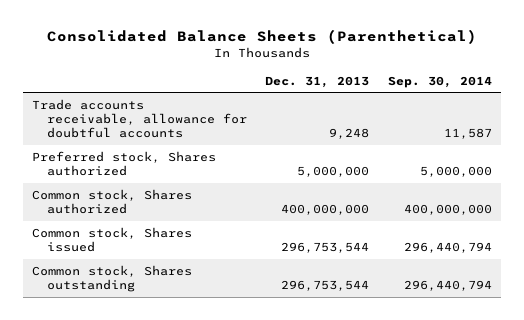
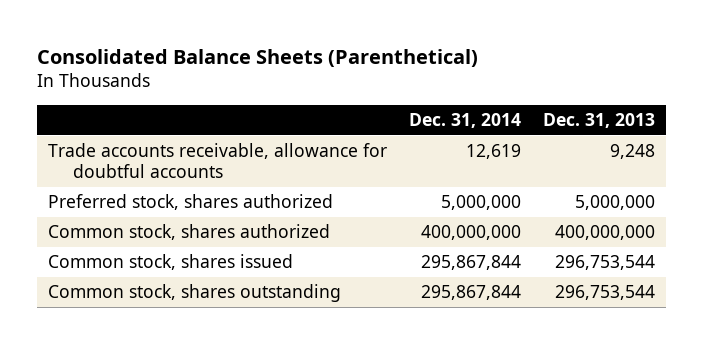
- | Dec. 31, 2013 | Sep. 30, 2014
+ | Dec. 31, 2014 | Dec. 31, 2013
- Preferred stock, Shares authorized | 5,000,000 | 5,000,000
- Common stock, Shares authorized | 400,000,000 | 400,000,000
- Common stock, Shares issued | 296,753,544 | 296,440,794
- Common stock, Shares outstanding | 296,753,544 | 296,440,794
+ Preferred stock, shares authorized | 5,000,000 | 5,000,000
+ Common stock, shares authorized | 400,000,000 | 400,000,000
+ Common stock, shares issued | 295,867,844 | 296,753,544
+ Common stock, shares outstanding | 295,867,844 | 296,753,544

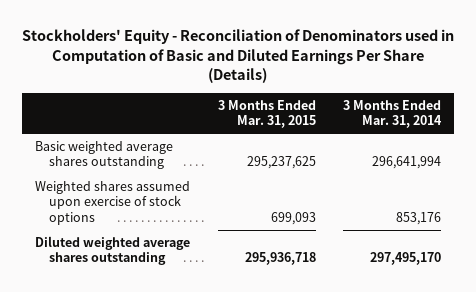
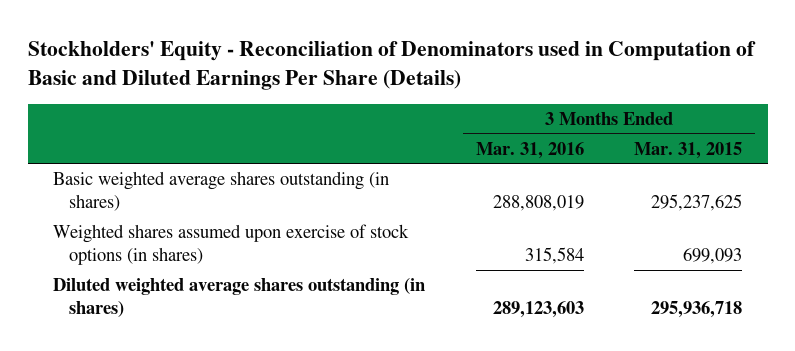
- | 3 Months Ended Mar. 31, 2015 | 3 Months Ended Mar. 31, 2014
+ | 3 Months Ended Mar. 31, 2016 | 3 Months Ended Mar. 31, 2015
- Basic weighted average shares outstanding | 295,237,625 | 296,641,994
- Weighted shares assumed upon exercise of stock options | 699,093 | 853,176
- Diluted weighted average shares outstanding | 295,936,718 | 297,495,170
+ Basic weighted average shares outstanding (in shares) | 288,808,019 | 295,237,625
+ Weighted shares assumed upon exercise of stock options (in shares) | 315,584 | 699,093
+ Diluted weighted average shares outstanding (in shares) | 289,123,603 | 295,936,718

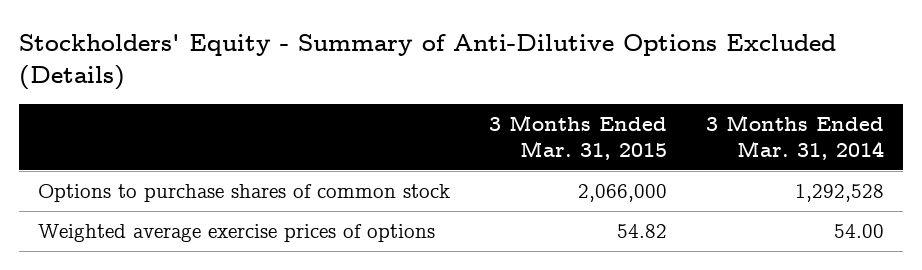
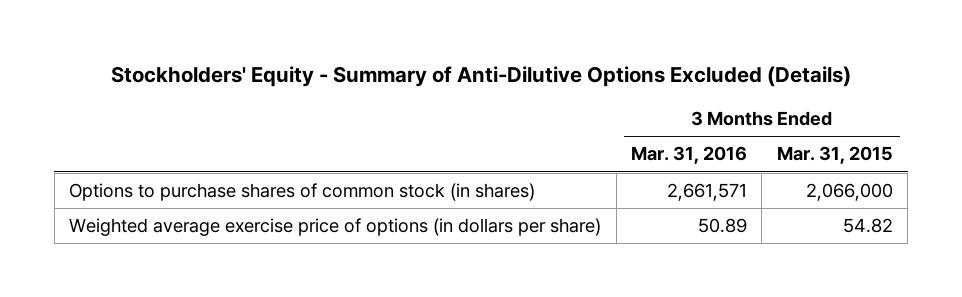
- | 3 Months Ended Mar. 31, 2015 | 3 Months Ended Mar. 31, 2014
+ | 3 Months Ended Mar. 31, 2016 | 3 Months Ended Mar. 31, 2015
- Options to purchase shares of common stock | 2,066,000 | 1,292,528
- Weighted average exercise prices of options | 54.82 | 54.00
+ Options to purchase shares of common stock (in shares) | 2,661,571 | 2,066,000
+ Weighted average exercise price of options (in dollars per share) | 50.89 | 54.82

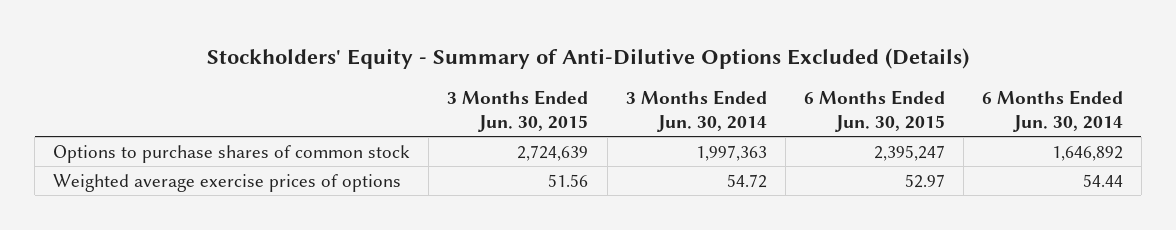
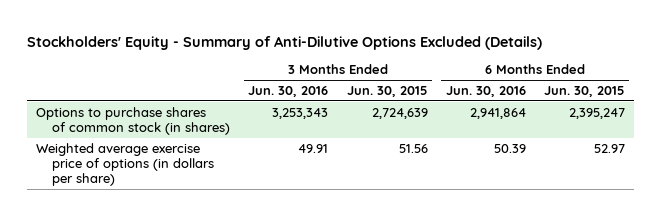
- | 3 Months Ended Jun. 30, 2015 | 3 Months Ended Jun. 30, 2014 | 6 Months Ended Jun. 30, 2015 | 6 Months Ended Jun. 30, 2014
+ | 3 Months Ended Jun. 30, 2016 | 3 Months Ended Jun. 30, 2015 | 6 Months Ended Jun. 30, 2016 | 6 Months Ended Jun. 30, 2015
- Options to purchase shares of common stock | 2,724,639 | 1,997,363 | 2,395,247 | 1,646,892
- Weighted average exercise prices of options | 51.56 | 54.72 | 52.97 | 54.44
+ Options to purchase shares of common stock (in shares) | 3,253,343 | 2,724,639 | 2,941,864 | 2,395,247
+ Weighted average exercise price of options (in dollars per share) | 49.91 | 51.56 | 50.39 | 52.97

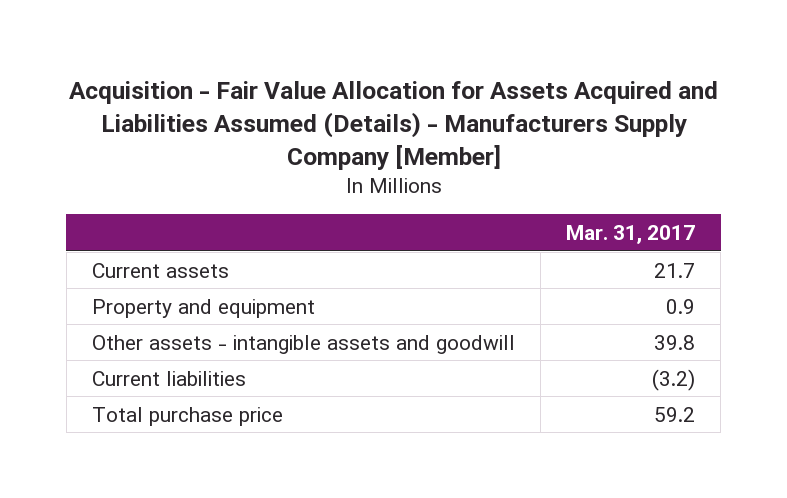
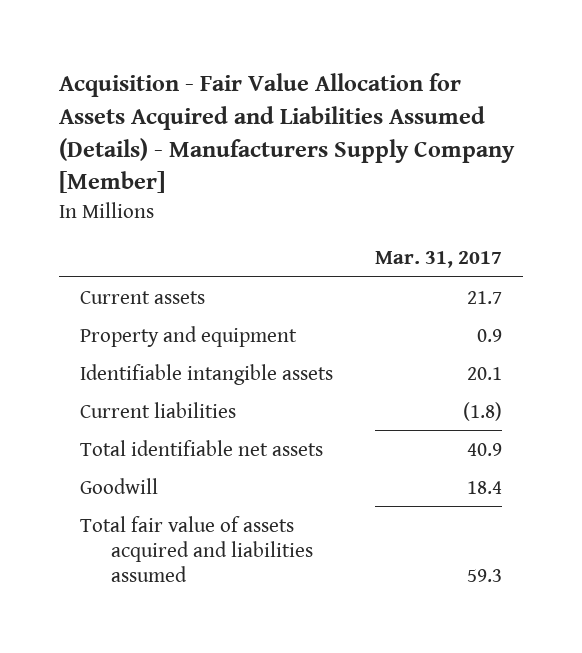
- Other assets - intangible assets and goodwill | 39.8
- Current liabilities | (3.2)
- Total purchase price | 59.2
+ Identifiable intangible assets | 20.1
+ Current liabilities | (1.8)
+ Total identifiable net assets | 40.9
+ Goodwill | 18.4
+ Total fair value of assets acquired and liabilities assumed | 59.3

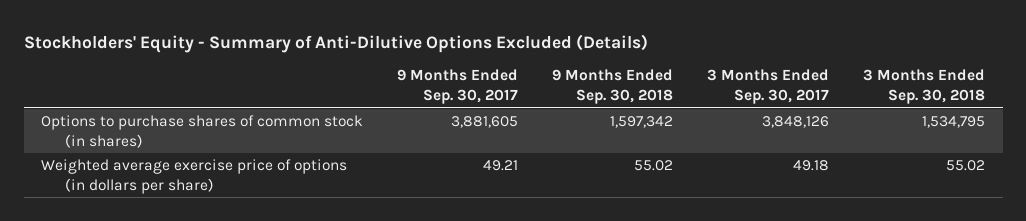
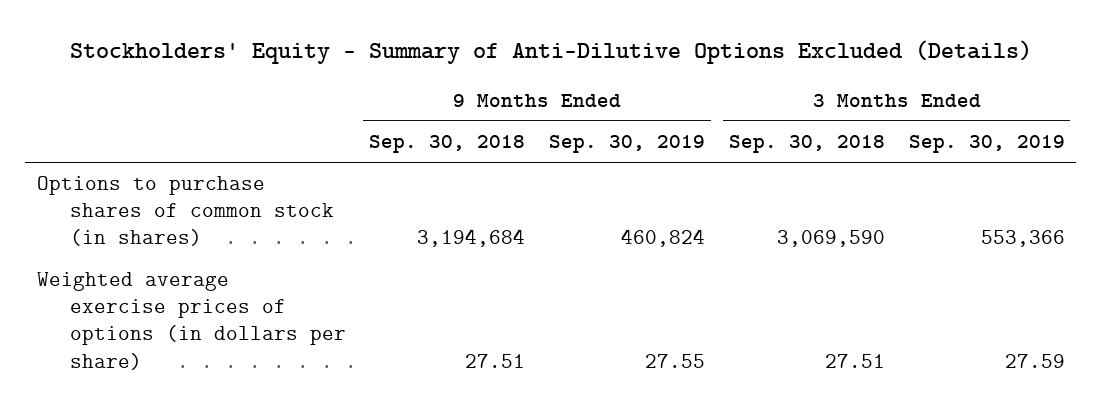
- | 9 Months Ended Sep. 30, 2017 | 9 Months Ended Sep. 30, 2018 | 3 Months Ended Sep. 30, 2017 | 3 Months Ended Sep. 30, 2018
+ | 9 Months Ended Sep. 30, 2018 | 9 Months Ended Sep. 30, 2019 | 3 Months Ended Sep. 30, 2018 | 3 Months Ended Sep. 30, 2019
- Options to purchase shares of common stock (in shares) | 3,881,605 | 1,597,342 | 3,848,126 | 1,534,795
- Weighted average exercise price of options (in dollars per share) | 49.21 | 55.02 | 49.18 | 55.02
+ Options to purchase shares of common stock (in shares) | 3,194,684 | 460,824 | 3,069,590 | 553,366
+ Weighted average exercise prices of options (in dollars per share) | 27.51 | 27.55 | 27.51 | 27.59

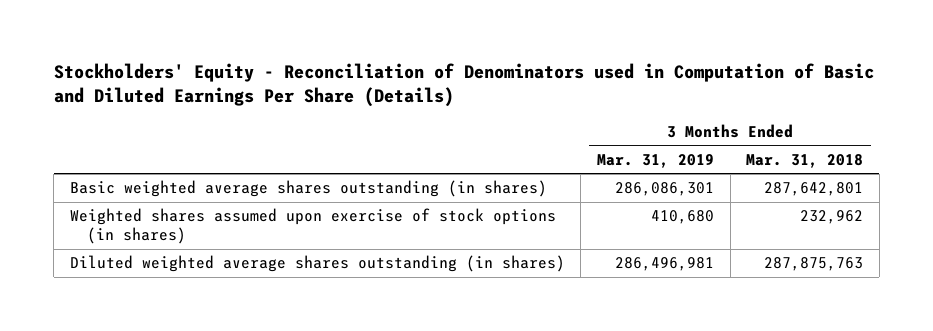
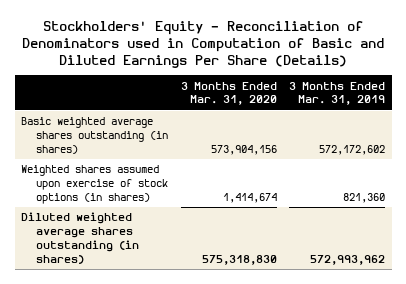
- | 3 Months Ended Mar. 31, 2019 | 3 Months Ended Mar. 31, 2018
+ | 3 Months Ended Mar. 31, 2020 | 3 Months Ended Mar. 31, 2019
- Basic weighted average shares outstanding (in shares) | 286,086,301 | 287,642,801
- Weighted shares assumed upon exercise of stock options (in shares) | 410,680 | 232,962
- Diluted weighted average shares outstanding (in shares) | 286,496,981 | 287,875,763
+ Basic weighted average shares outstanding (in shares) | 573,904,156 | 572,172,602
+ Weighted shares assumed upon exercise of stock options (in shares) | 1,414,674 | 821,360
+ Diluted weighted average shares outstanding (in shares) | 575,318,830 | 572,993,962

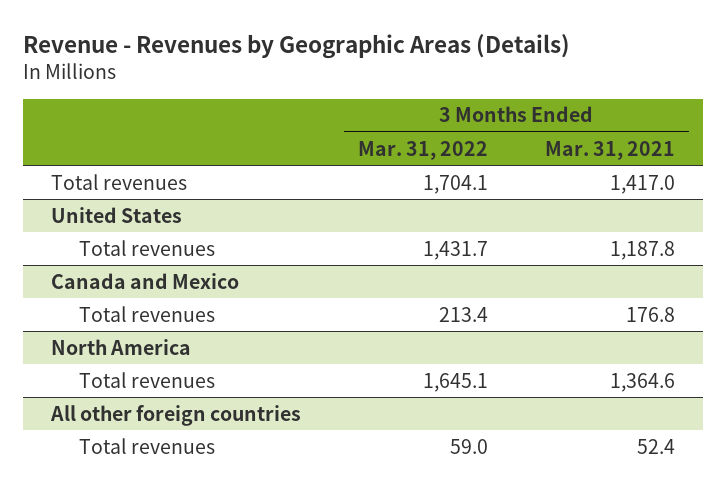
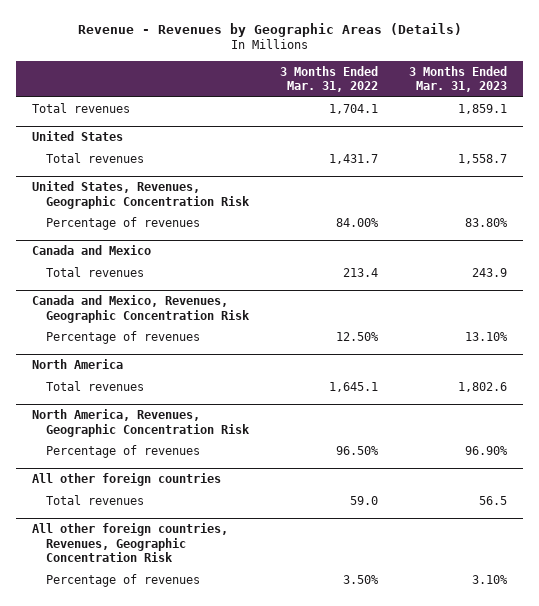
- | 3 Months Ended Mar. 31, 2022 | 3 Months Ended Mar. 31, 2021
+ | 3 Months Ended Mar. 31, 2022 | 3 Months Ended Mar. 31, 2023
+ United States, Revenues, Geographic Concentration Risk
+ Percentage of revenues | 84.00% | 83.80%
+ Canada and Mexico, Revenues, Geographic Concentration Risk
+ Percentage of revenues | 12.50% | 13.10%
+ North America, Revenues, Geographic Concentration Risk
+ Percentage of revenues | 96.50% | 96.90%
+ All other foreign countries, Revenues, Geographic Concentration Risk
+ Percentage of revenues | 3.50% | 3.10%

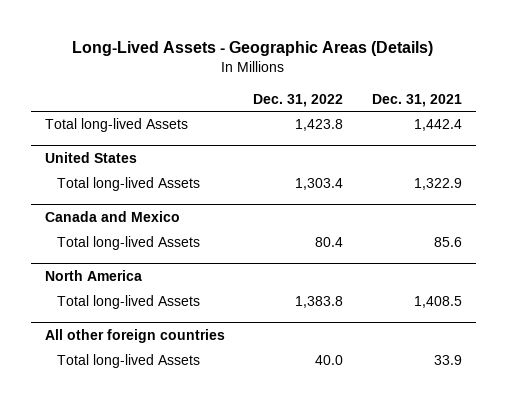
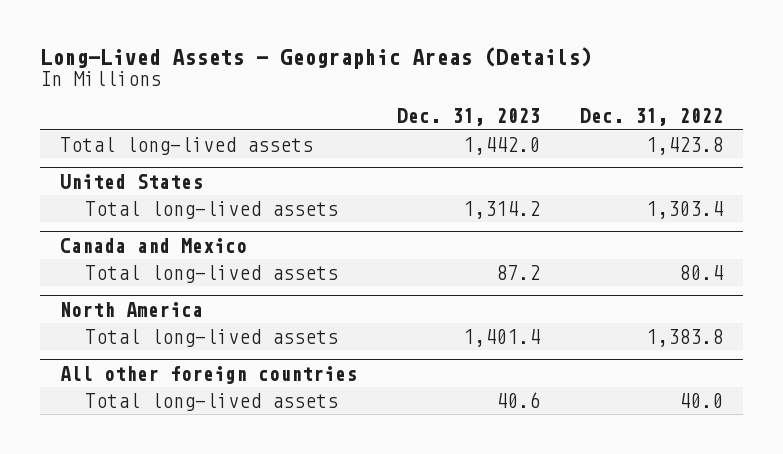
- | Dec. 31, 2022 | Dec. 31, 2021
+ | Dec. 31, 2023 | Dec. 31, 2022
- Total long-lived Assets | 1,423.8 | 1,442.4
+ Total long-lived assets | 1,442.0 | 1,423.8
@ United States
- Total long-lived Assets | 1,303.4 | 1,322.9
+ Total long-lived assets | 1,314.2 | 1,303.4
@ Canada and Mexico
- Total long-lived Assets | 80.4 | 85.6
+ Total long-lived assets | 87.2 | 80.4
@ North America
- Total long-lived Assets | 1,383.8 | 1,408.5
+ Total long-lived assets | 1,401.4 | 1,383.8
@ All other foreign countries
- Total long-lived Assets | 40.0 | 33.9
+ Total long-lived assets | 40.6 | 40.0

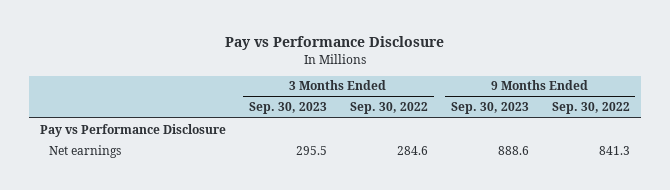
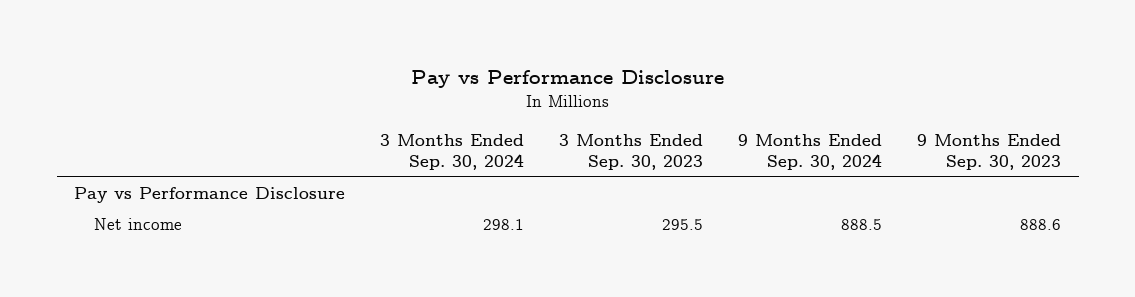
- | 3 Months Ended Sep. 30, 2023 | 3 Months Ended Sep. 30, 2022 | 9 Months Ended Sep. 30, 2023 | 9 Months Ended Sep. 30, 2022
+ | 3 Months Ended Sep. 30, 2024 | 3 Months Ended Sep. 30, 2023 | 9 Months Ended Sep. 30, 2024 | 9 Months Ended Sep. 30, 2023
- Net earnings | 295.5 | 284.6 | 888.6 | 841.3
+ Net income | 298.1 | 295.5 | 888.5 | 888.6

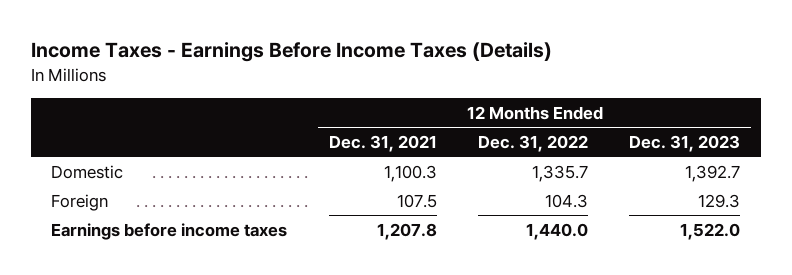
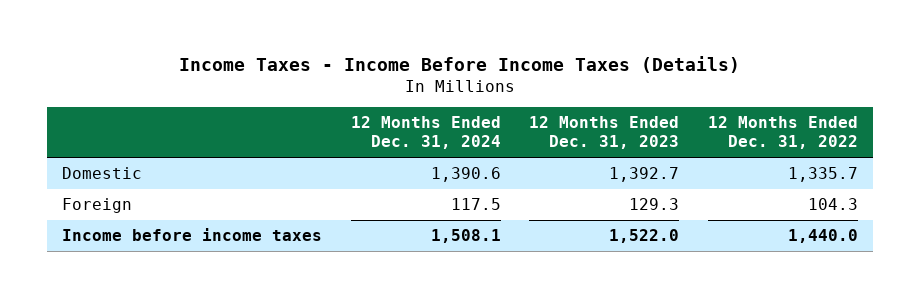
- Income Taxes - Earnings Before Income Taxes (Details)
+ Income Taxes - Income Before Income Taxes (Details)
- | 12 Months Ended Dec. 31, 2021 | 12 Months Ended Dec. 31, 2022 | 12 Months Ended Dec. 31, 2023
+ | 12 Months Ended Dec. 31, 2024 | 12 Months Ended Dec. 31, 2023 | 12 Months Ended Dec. 31, 2022
- Earnings before income taxes | 1,207.8 | 1,440.0 | 1,522.0
+ Income before income taxes | 1,508.1 | 1,522.0 | 1,440.0

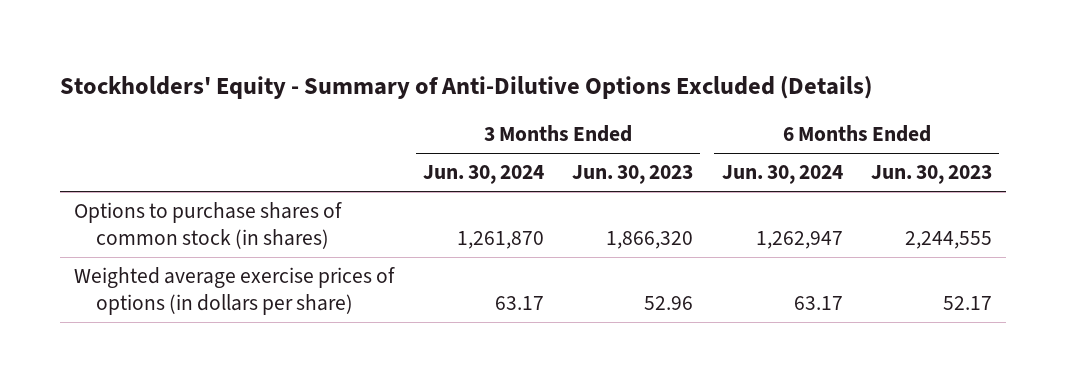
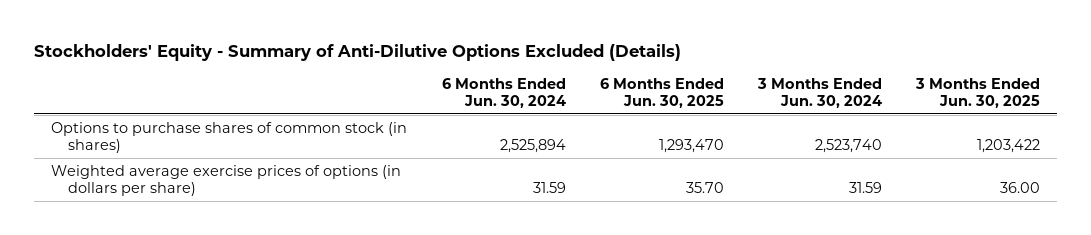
- | 3 Months Ended Jun. 30, 2024 | 3 Months Ended Jun. 30, 2023 | 6 Months Ended Jun. 30, 2024 | 6 Months Ended Jun. 30, 2023
+ | 6 Months Ended Jun. 30, 2024 | 6 Months Ended Jun. 30, 2025 | 3 Months Ended Jun. 30, 2024 | 3 Months Ended Jun. 30, 2025
- Options to purchase shares of common stock (in shares) | 1,261,870 | 1,866,320 | 1,262,947 | 2,244,555
- Weighted average exercise prices of options (in dollars per share) | 63.17 | 52.96 | 63.17 | 52.17
+ Options to purchase shares of common stock (in shares) | 2,525,894 | 1,293,470 | 2,523,740 | 1,203,422
+ Weighted average exercise prices of options (in dollars per share) | 31.59 | 35.70 | 31.59 | 36.00

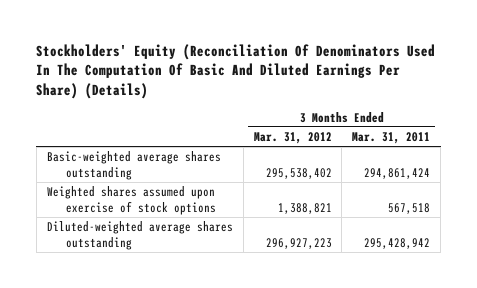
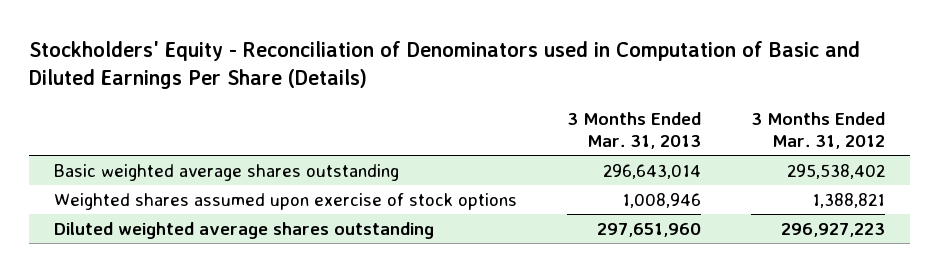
- Stockholders' Equity (Reconciliation Of Denominators Used In The Computation Of Basic And Diluted Earnings Per Share) (Details)
+ Stockholders' Equity - Reconciliation of Denominators used in Computation of Basic and Diluted Earnings Per Share (Details)
- | 3 Months Ended Mar. 31, 2012 | 3 Months Ended Mar. 31, 2011
+ | 3 Months Ended Mar. 31, 2013 | 3 Months Ended Mar. 31, 2012
- Basic-weighted average shares outstanding | 295,538,402 | 294,861,424
+ Basic weighted average shares outstanding | 296,643,014 | 295,538,402
- Diluted-weighted average shares outstanding | 296,927,223 | 295,428,942
+ Diluted weighted average shares outstanding | 297,651,960 | 296,927,223

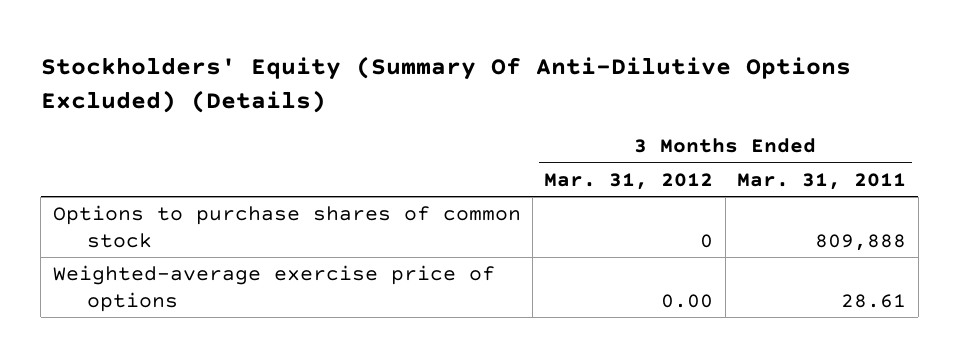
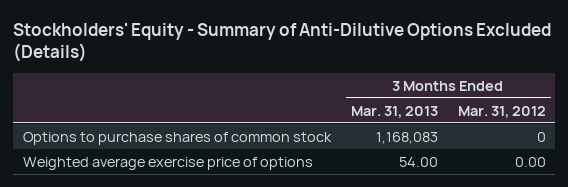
- Stockholders' Equity (Summary Of Anti-Dilutive Options Excluded) (Details)
+ Stockholders' Equity - Summary of Anti-Dilutive Options Excluded (Details)
- | 3 Months Ended Mar. 31, 2012 | 3 Months Ended Mar. 31, 2011
+ | 3 Months Ended Mar. 31, 2013 | 3 Months Ended Mar. 31, 2012
- Weighted-average exercise price of options | 0.00 | 28.61
+ Weighted average exercise price of options | 54.00 | 0.00

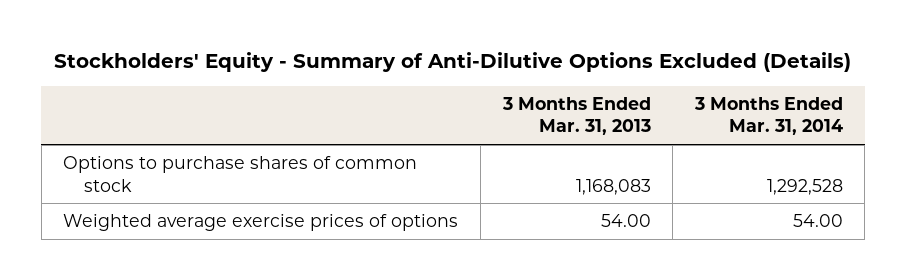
- | 3 Months Ended Mar. 31, 2013 | 3 Months Ended Mar. 31, 2012
+ | 3 Months Ended Mar. 31, 2013 | 3 Months Ended Mar. 31, 2014
- Weighted average exercise price of options | 54.00 | 0.00
+ Weighted average exercise prices of options | 54.00 | 54.00

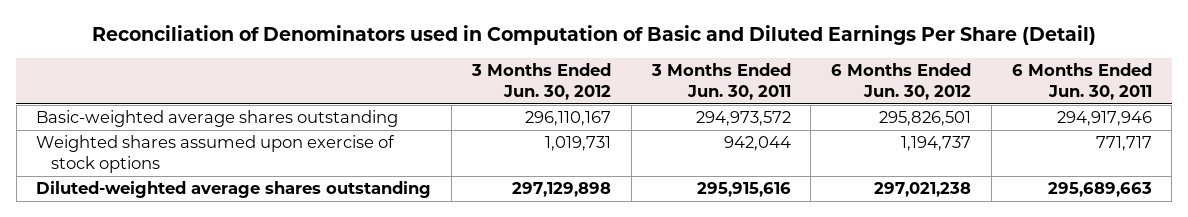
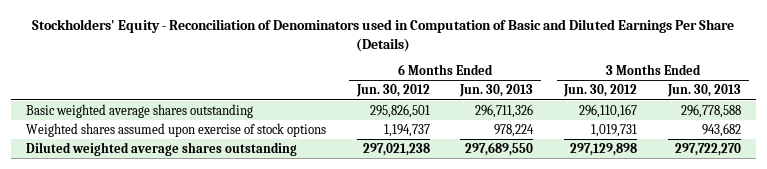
- Reconciliation of Denominators used in Computation of Basic and Diluted Earnings Per Share (Detail)
+ Stockholders' Equity - Reconciliation of Denominators used in Computation of Basic and Diluted Earnings Per Share (Details)
- | 3 Months Ended Jun. 30, 2012 | 3 Months Ended Jun. 30, 2011 | 6 Months Ended Jun. 30, 2012 | 6 Months Ended Jun. 30, 2011
+ | 6 Months Ended Jun. 30, 2012 | 6 Months Ended Jun. 30, 2013 | 3 Months Ended Jun. 30, 2012 | 3 Months Ended Jun. 30, 2013
- Basic-weighted average shares outstanding | 296,110,167 | 294,973,572 | 295,826,501 | 294,917,946
+ Basic weighted average shares outstanding | 295,826,501 | 296,711,326 | 296,110,167 | 296,778,588
- Diluted-weighted average shares outstanding | 297,129,898 | 295,915,616 | 297,021,238 | 295,689,663
+ Diluted weighted average shares outstanding | 297,021,238 | 297,689,550 | 297,129,898 | 297,722,270

